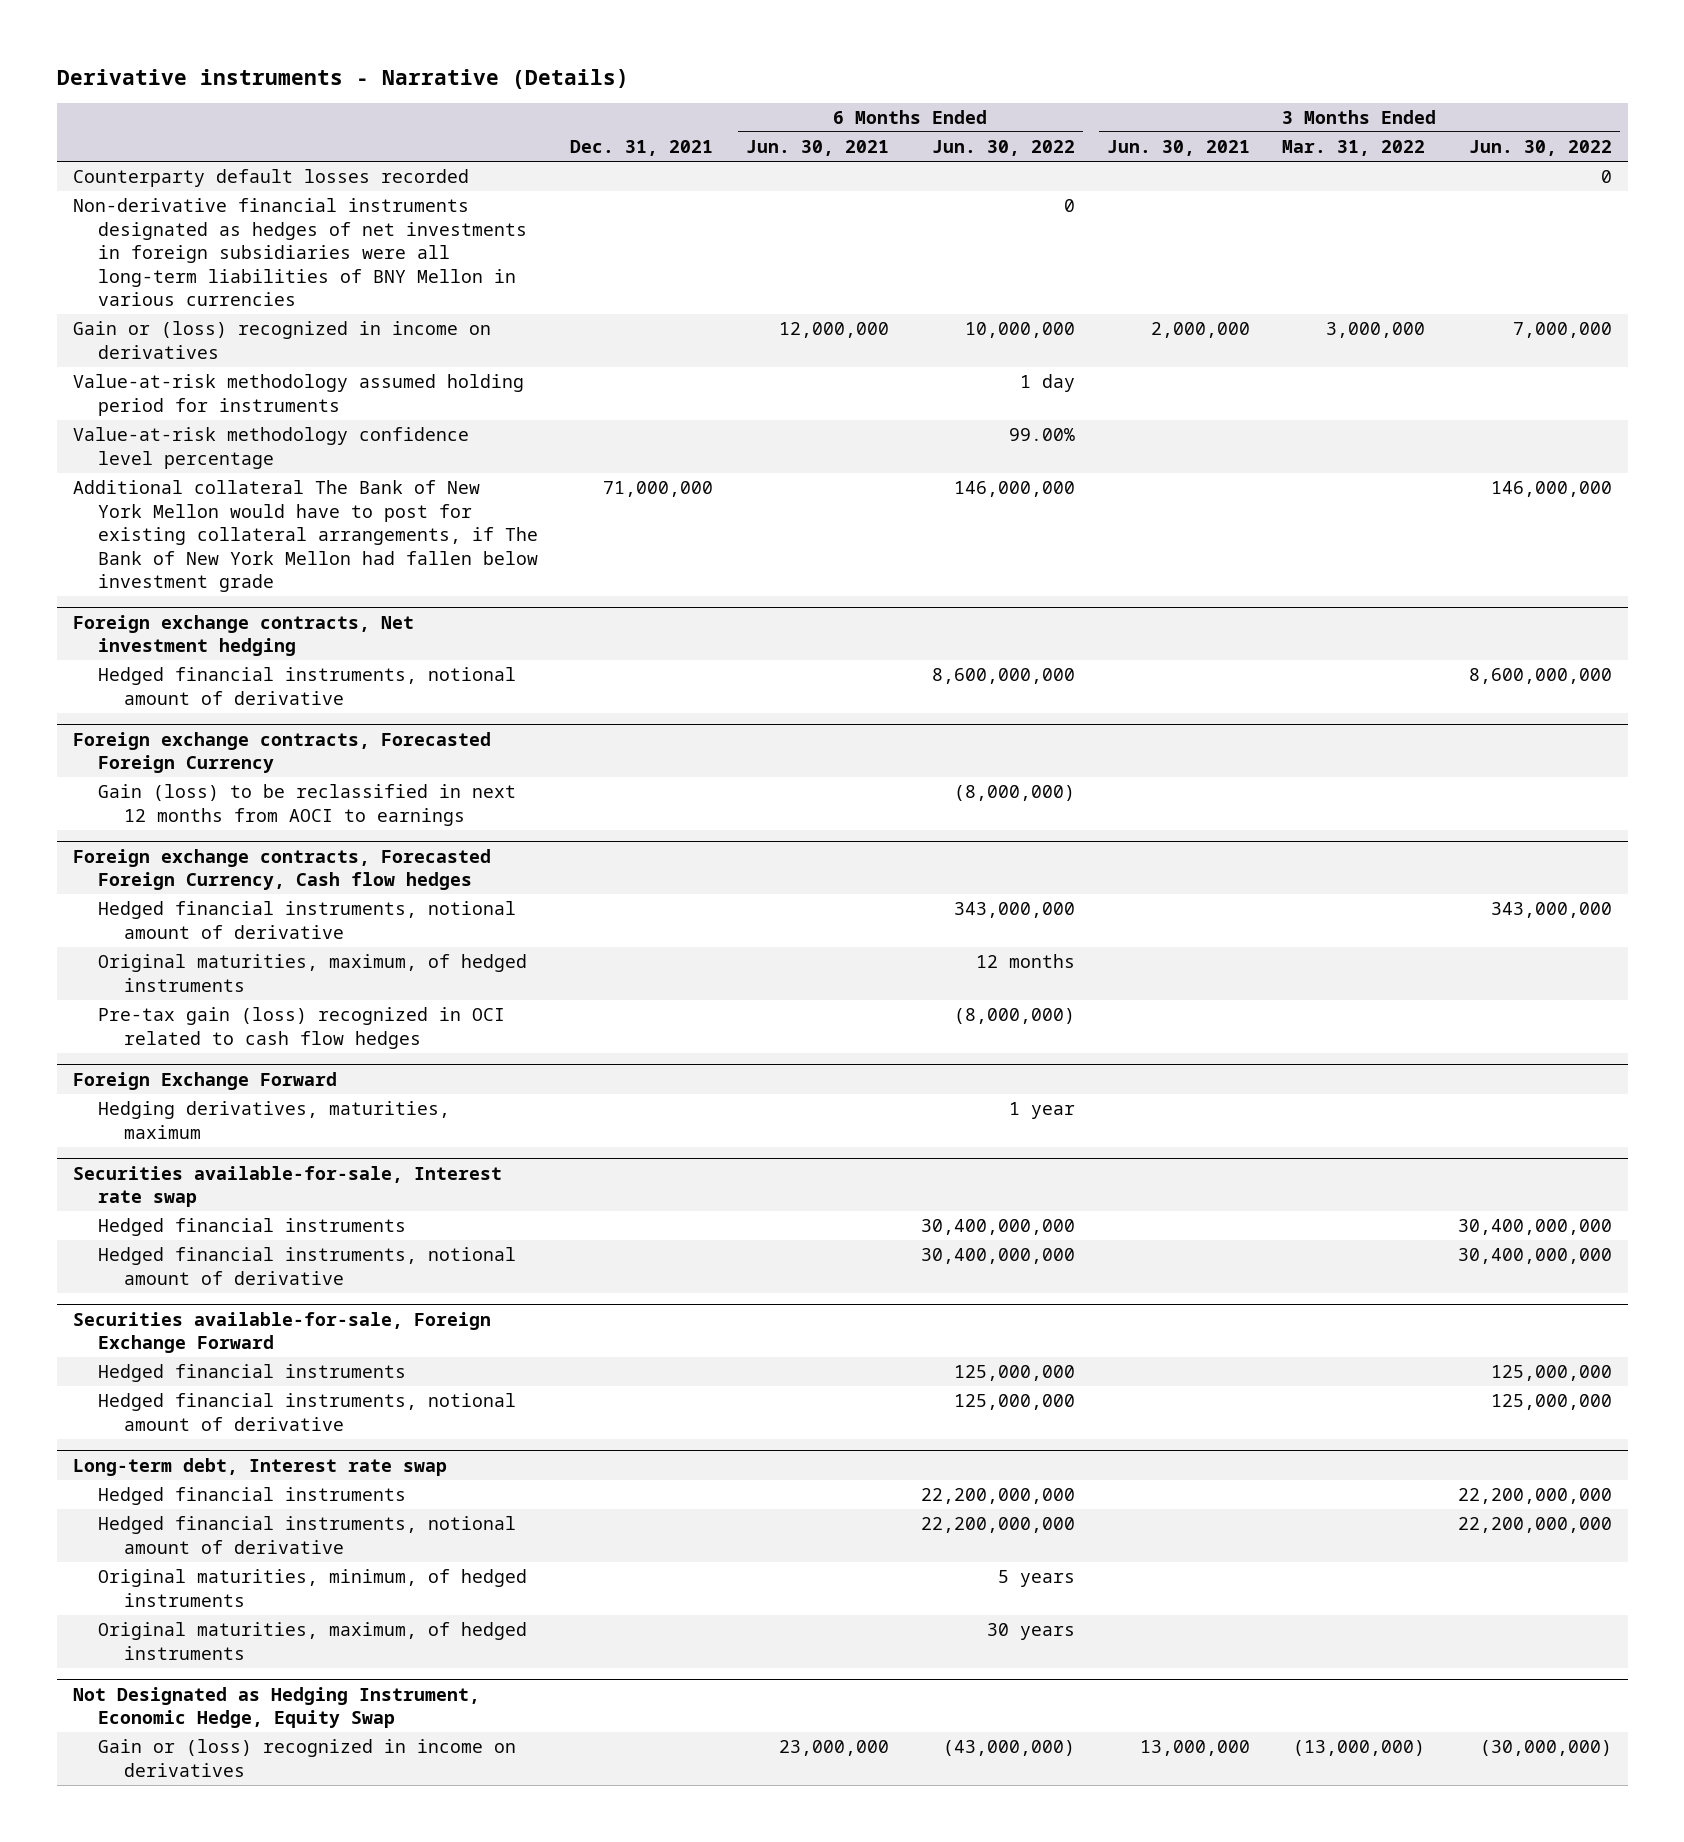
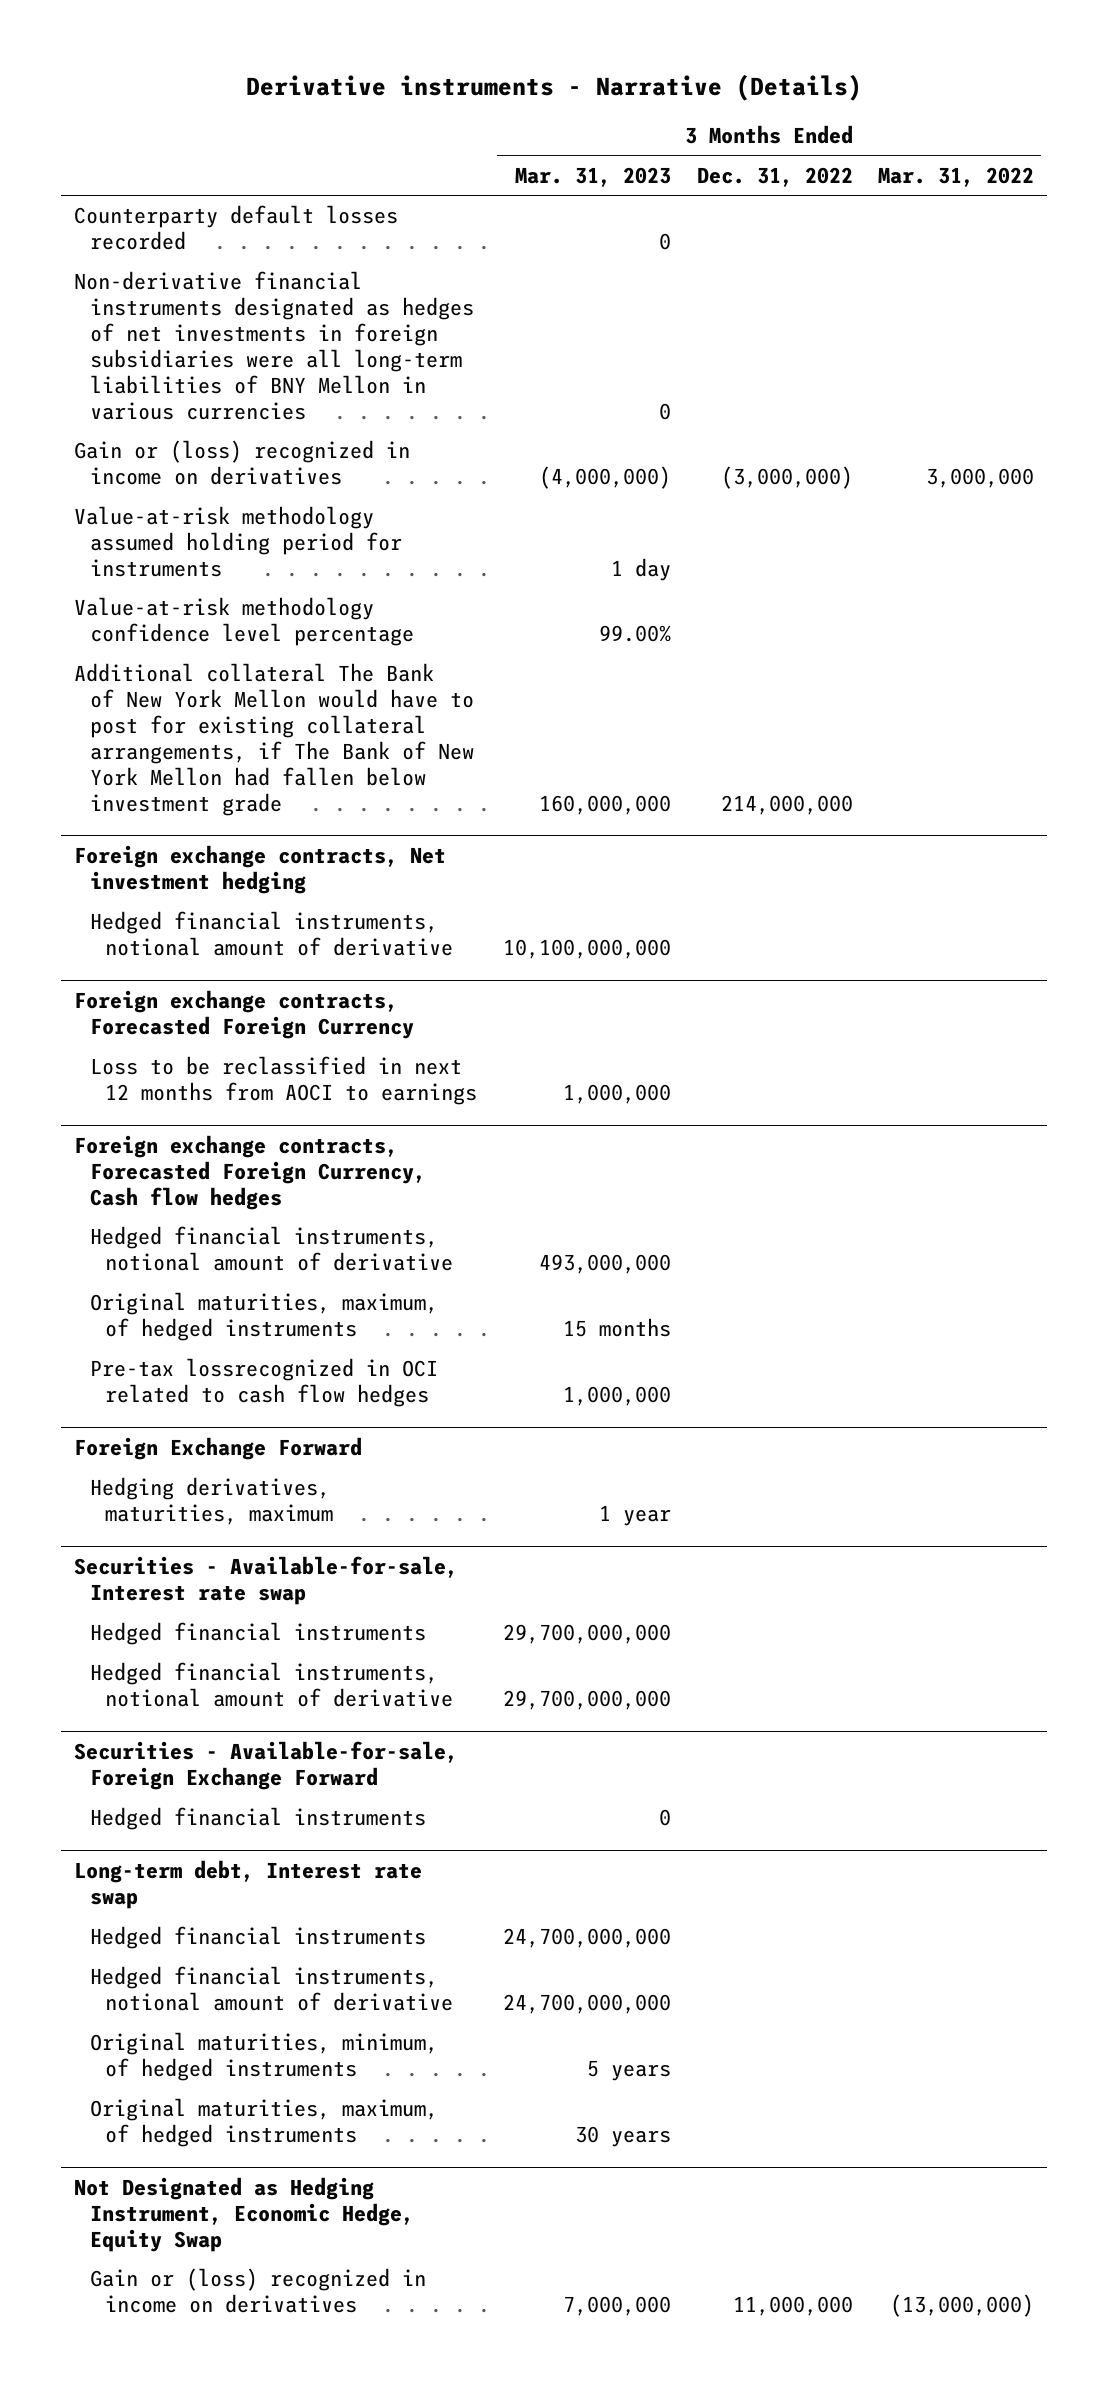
- | Dec. 31, 2021 | 6 Months Ended Jun. 30, 2021 | 6 Months Ended Jun. 30, 2022 | 3 Months Ended Jun. 30, 2021 | 3 Months Ended Mar. 31, 2022 | 3 Months Ended Jun. 30, 2022
+ | 3 Months Ended Mar. 31, 2023 | 3 Months Ended Dec. 31, 2022 | 3 Months Ended Mar. 31, 2022
@ Foreign exchange contracts, Forecasted Foreign Currency
- Gain (loss) to be reclassified in next 12 months from AOCI to earnings | | | (8,000,000) | | |
+ Loss to be reclassified in next 12 months from AOCI to earnings | 1,000,000 | |
@ Foreign exchange contracts, Forecasted Foreign Currency, Cash flow hedges
- Pre-tax gain (loss) recognized in OCI related to cash flow hedges | | | (8,000,000) | | |
+ Pre-tax lossrecognized in OCI related to cash flow hedges | 1,000,000 | |
- Securities available-for-sale, Interest rate swap
+ Securities - Available-for-sale, Interest rate swap
- Securities available-for-sale, Foreign Exchange Forward
+ Securities - Available-for-sale, Foreign Exchange Forward
- Hedged financial instruments, notional amount of derivative | | | 125,000,000 | | | 125,000,000

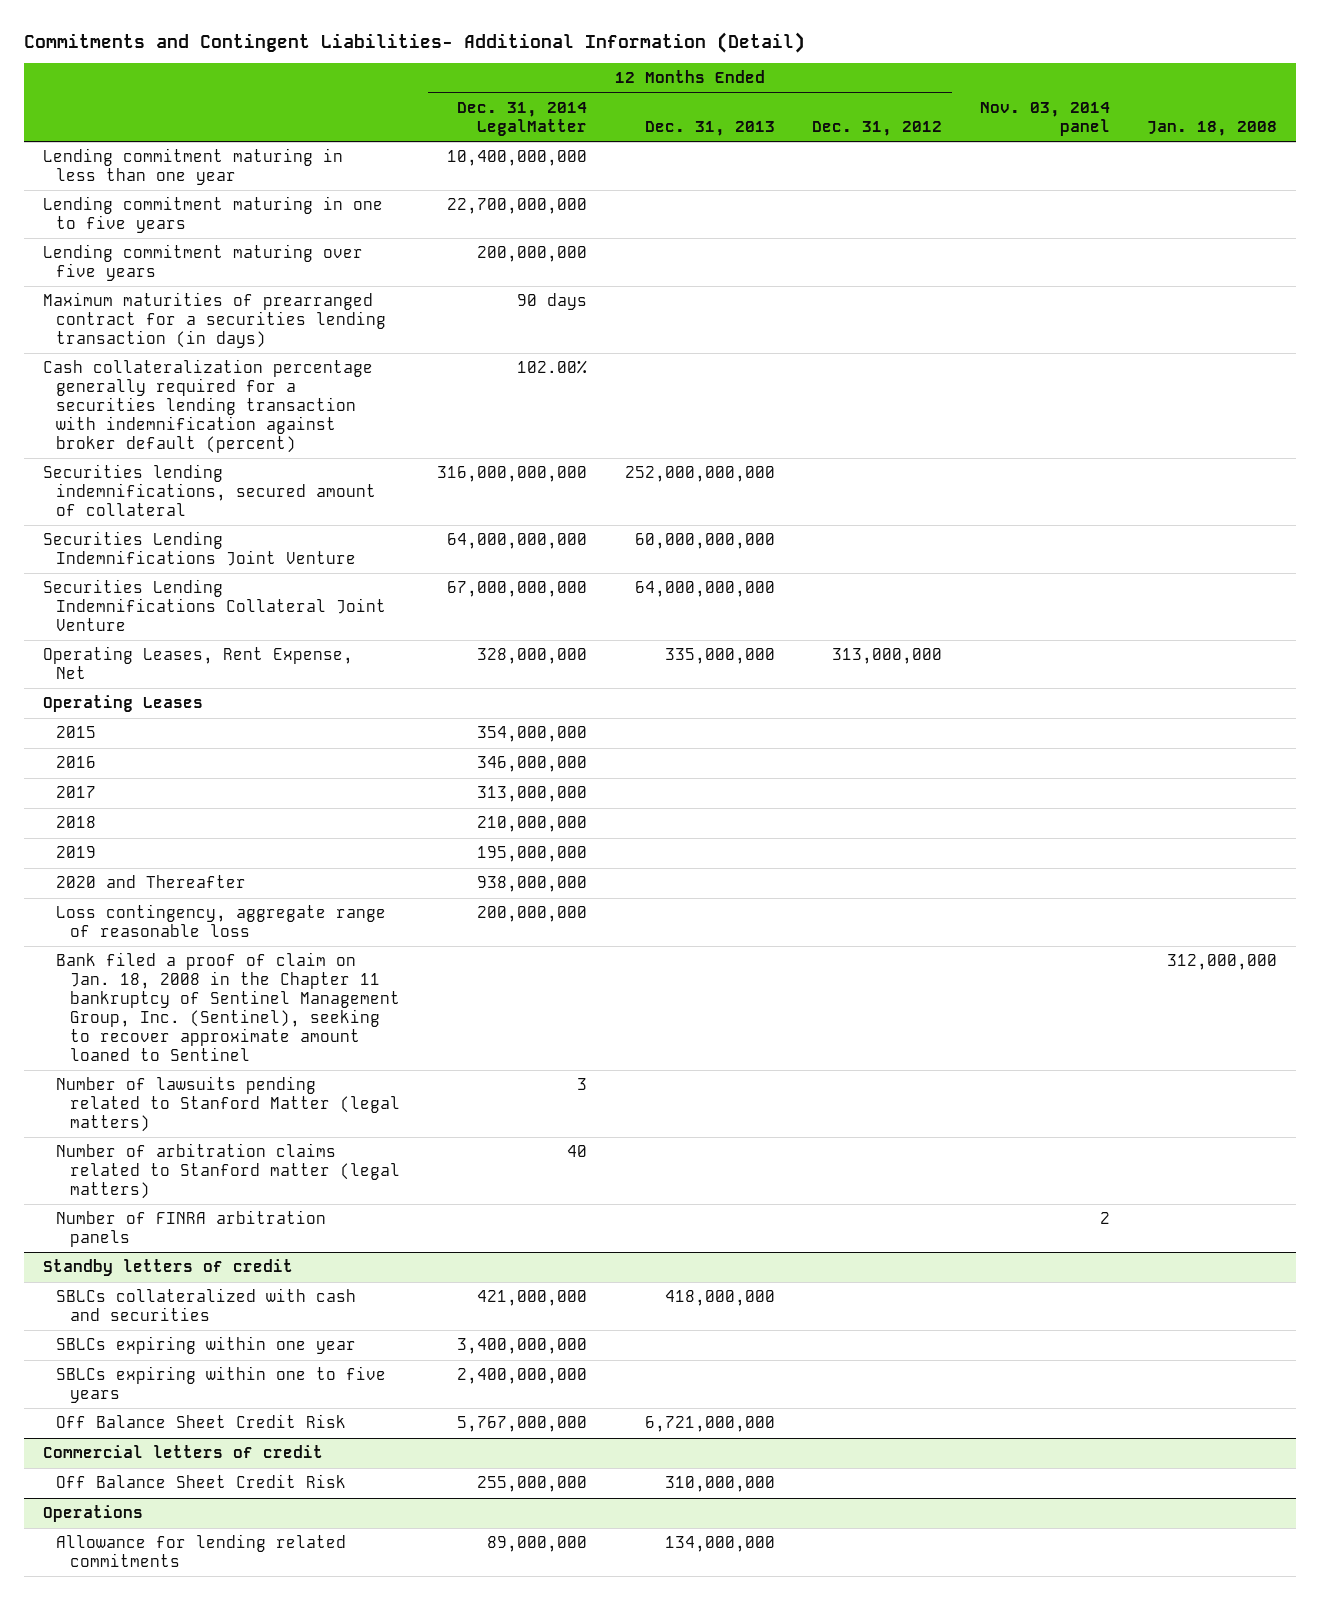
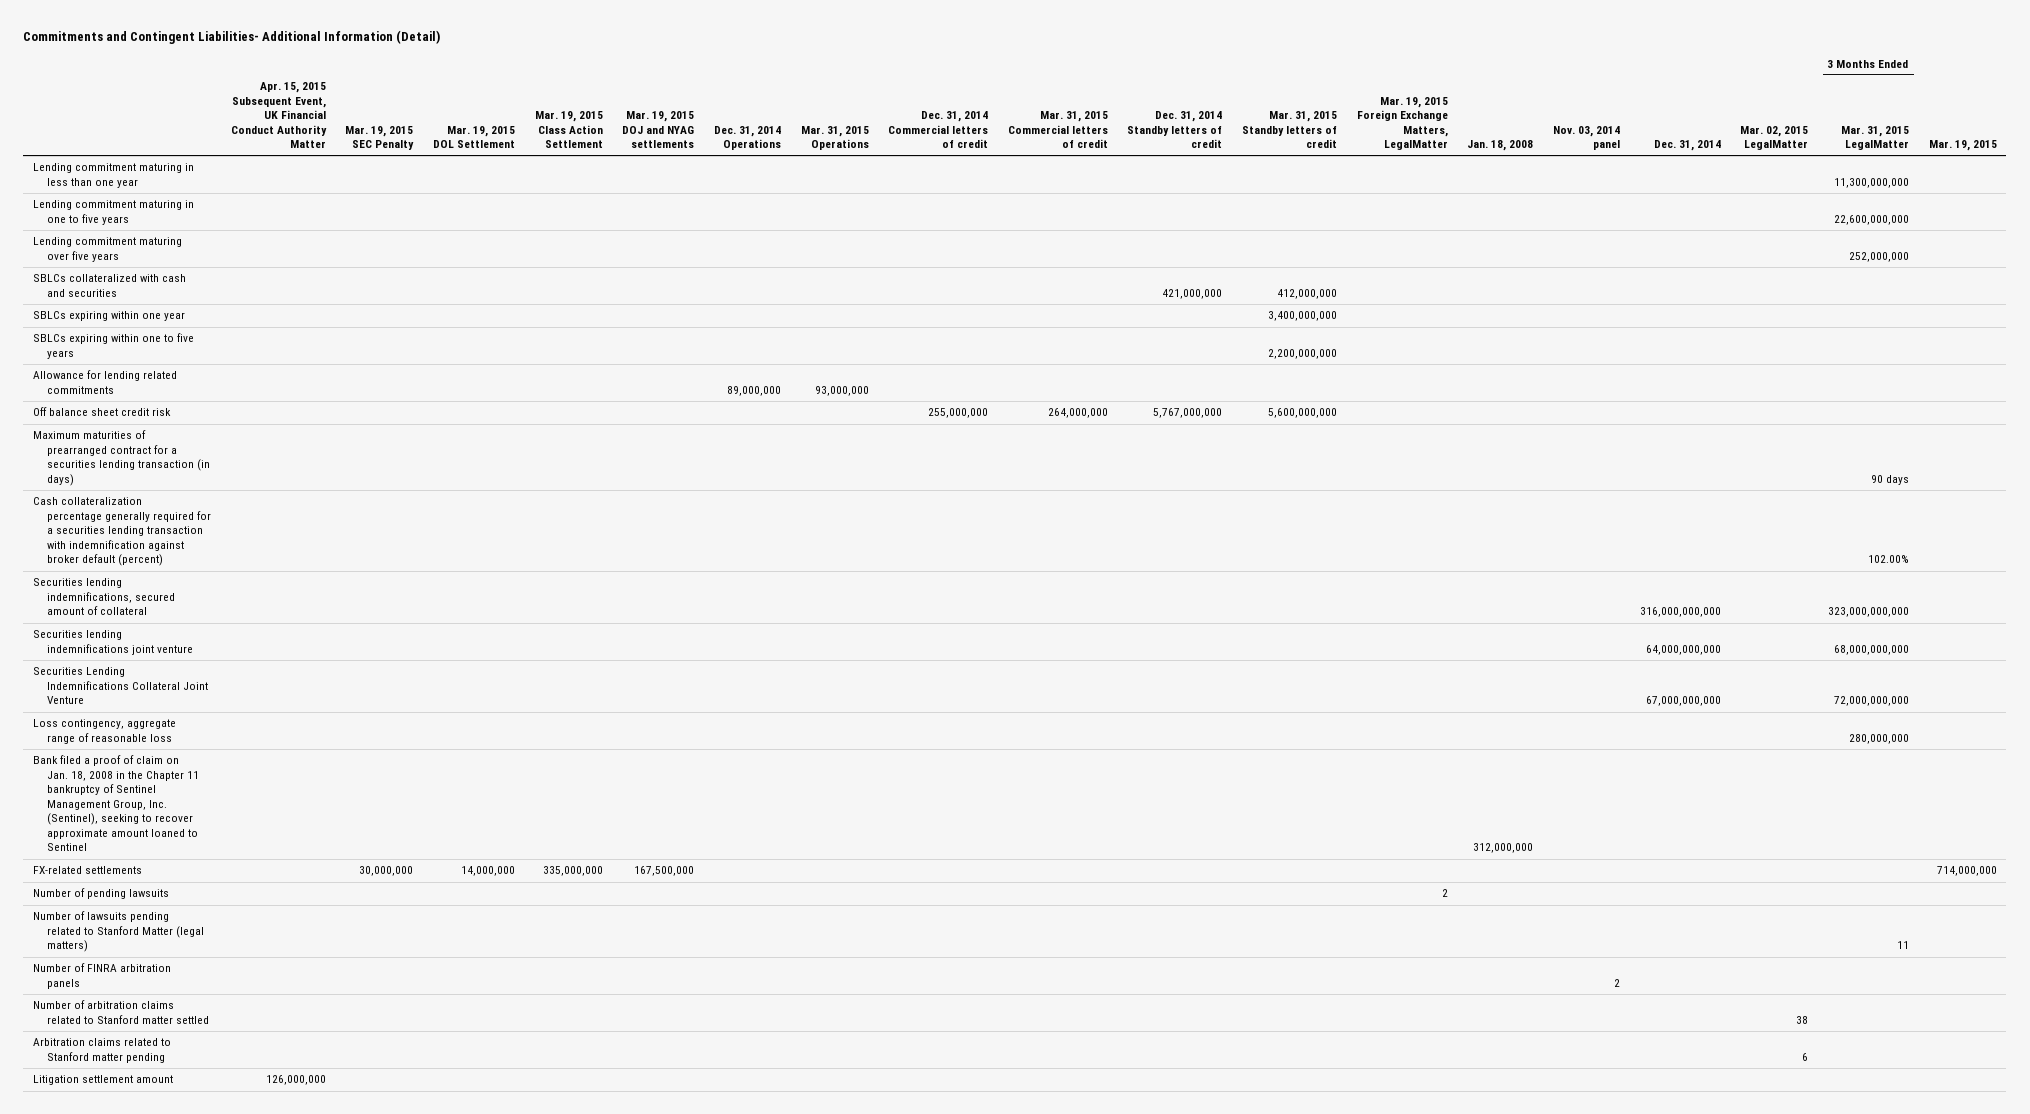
- | 12 Months Ended Dec. 31, 2014 LegalMatter | 12 Months Ended Dec. 31, 2013 | 12 Months Ended Dec. 31, 2012 | Nov. 03, 2014 panel | Jan. 18, 2008
+ | Apr. 15, 2015 Subsequent Event, UK Financial Conduct Authority Matter | Mar. 19, 2015 SEC Penalty | Mar. 19, 2015 DOL Settlement | Mar. 19, 2015 Class Action Settlement | Mar. 19, 2015 DOJ and NYAG settlements | Dec. 31, 2014 Operations | Mar. 31, 2015 Operations | Dec. 31, 2014 Commercial letters of credit | Mar. 31, 2015 Commercial letters of credit | Dec. 31, 2014 Standby letters of credit | Mar. 31, 2015 Standby letters of credit | Mar. 19, 2015 Foreign Exchange Matters, LegalMatter | Jan. 18, 2008 | Nov. 03, 2014 panel | Dec. 31, 2014 | Mar. 02, 2015 LegalMatter | 3 Months Ended Mar. 31, 2015 LegalMatter | Mar. 19, 2015
+ SBLCs collateralized with cash and securities | | | | | | | | | | 421,000,000 | 412,000,000 | | | | | | |
+ SBLCs expiring within one year | | | | | | | | | | | 3,400,000,000 | | | | | | |
+ SBLCs expiring within one to five years | | | | | | | | | | | 2,200,000,000 | | | | | | |
+ Allowance for lending related commitments | | | | | | 89,000,000 | 93,000,000 | | | | | | | | | | |
+ Off balance sheet credit risk | | | | | | | | 255,000,000 | 264,000,000 | 5,767,000,000 | 5,600,000,000 | | | | | | |
- Securities Lending Indemnifications Joint Venture | 64,000,000,000 | 60,000,000,000 | | |
+ Securities lending indemnifications joint venture | | | | | | | | | | | | | | | 64,000,000,000 | | 68,000,000,000 |
- Operating Leases, Rent Expense, Net | 328,000,000 | 335,000,000 | 313,000,000 | |
- Operating Leases
- 2015 | 354,000,000 | | | |
- 2016 | 346,000,000 | | | |
- 2017 | 313,000,000 | | | |
- 2018 | 210,000,000 | | | |
- 2019 | 195,000,000 | | | |
- 2020 and Thereafter | 938,000,000 | | | |
+ FX-related settlements | | 30,000,000 | 14,000,000 | 335,000,000 | 167,500,000 | | | | | | | | | | | | | 714,000,000
+ Number of pending lawsuits | | | | | | | | | | | | 2 | | | | | |
- Number of arbitration claims related to Stanford matter (legal matters) | 40 | | | |
- Standby letters of credit
- SBLCs collateralized with cash and securities | 421,000,000 | 418,000,000 | | |
- SBLCs expiring within one year | 3,400,000,000 | | | |
- SBLCs expiring within one to five years | 2,400,000,000 | | | |
- Off Balance Sheet Credit Risk | 5,767,000,000 | 6,721,000,000 | | |
- Commercial letters of credit
- Off Balance Sheet Credit Risk | 255,000,000 | 310,000,000 | | |
- Operations
- Allowance for lending related commitments | 89,000,000 | 134,000,000 | | |
+ Number of arbitration claims related to Stanford matter settled | | | | | | | | | | | | | | | | 38 | |
+ Arbitration claims related to Stanford matter pending | | | | | | | | | | | | | | | | 6 | |
+ Litigation settlement amount | 126,000,000 | | | | | | | | | | | | | | | | |

